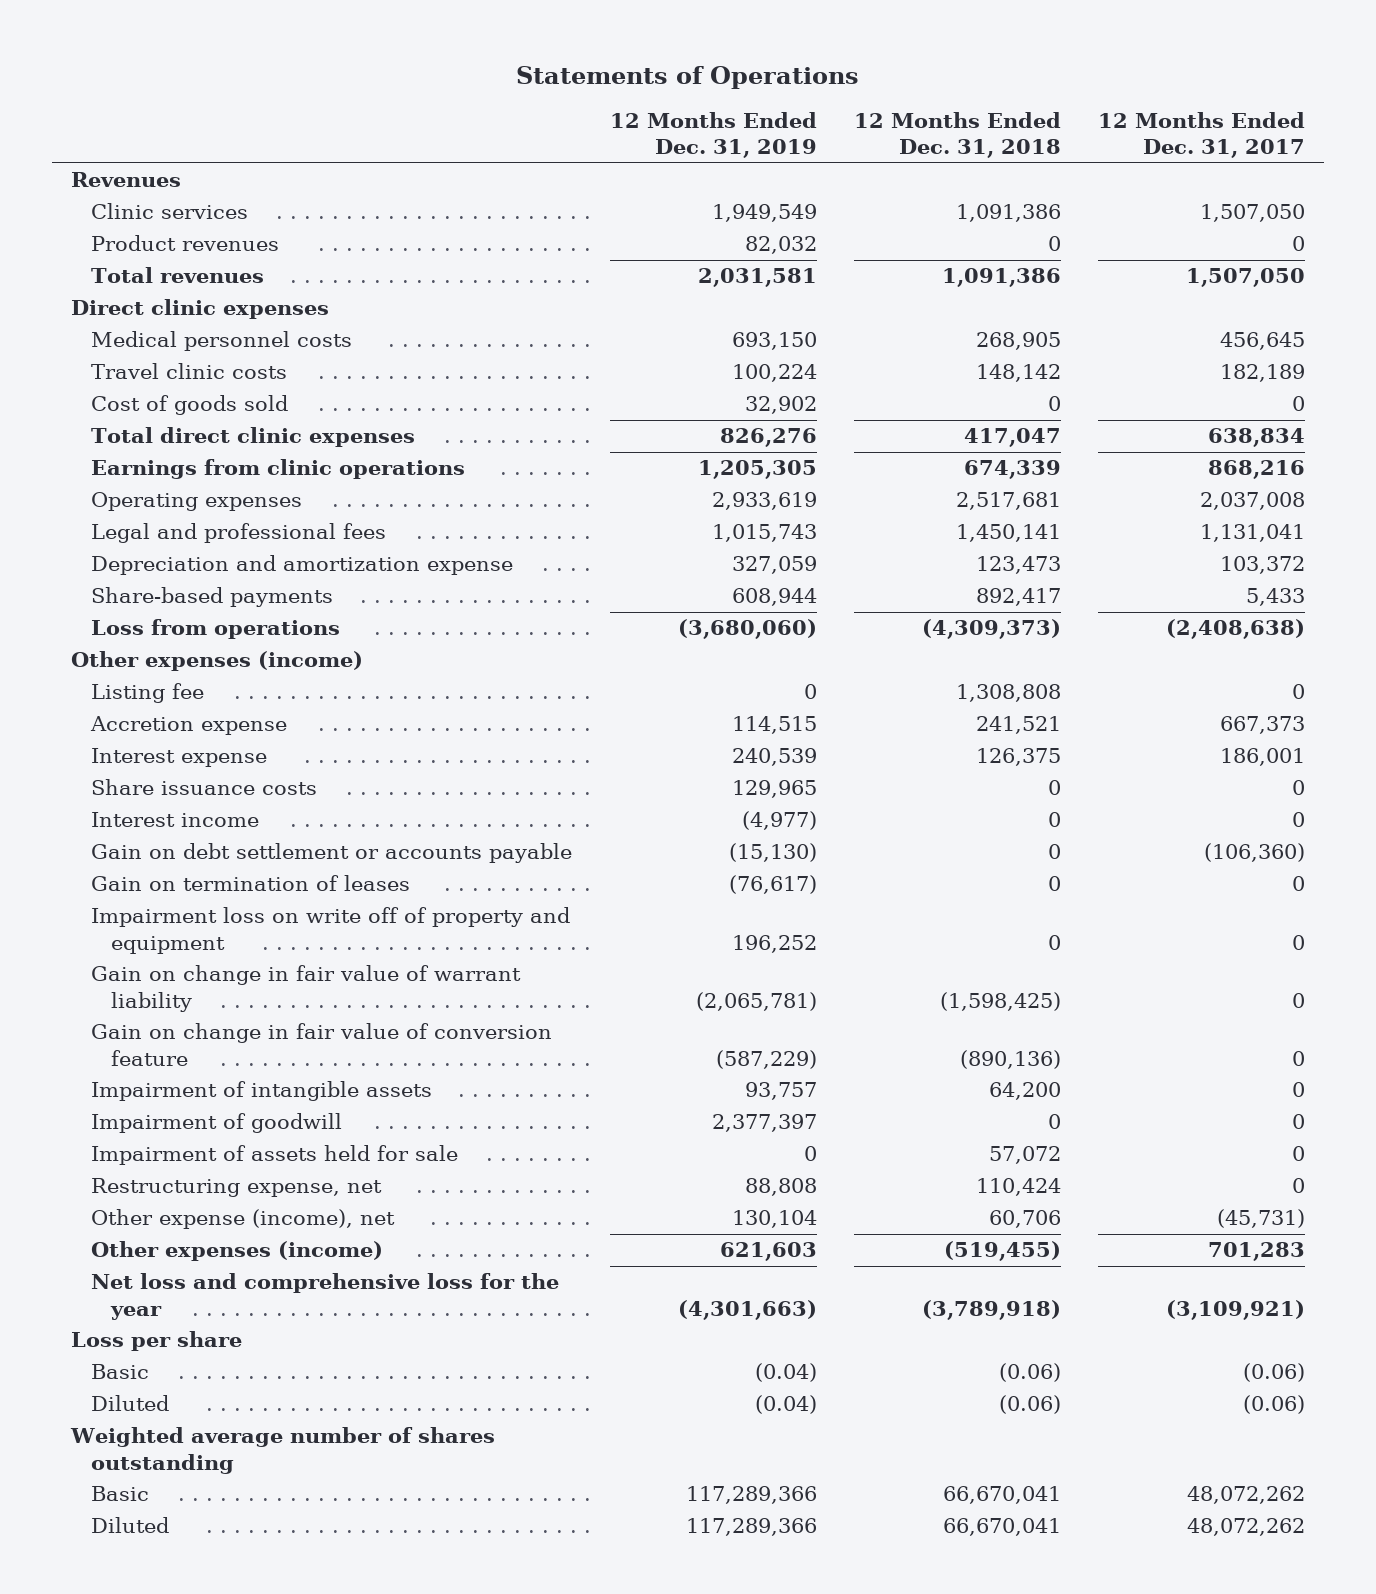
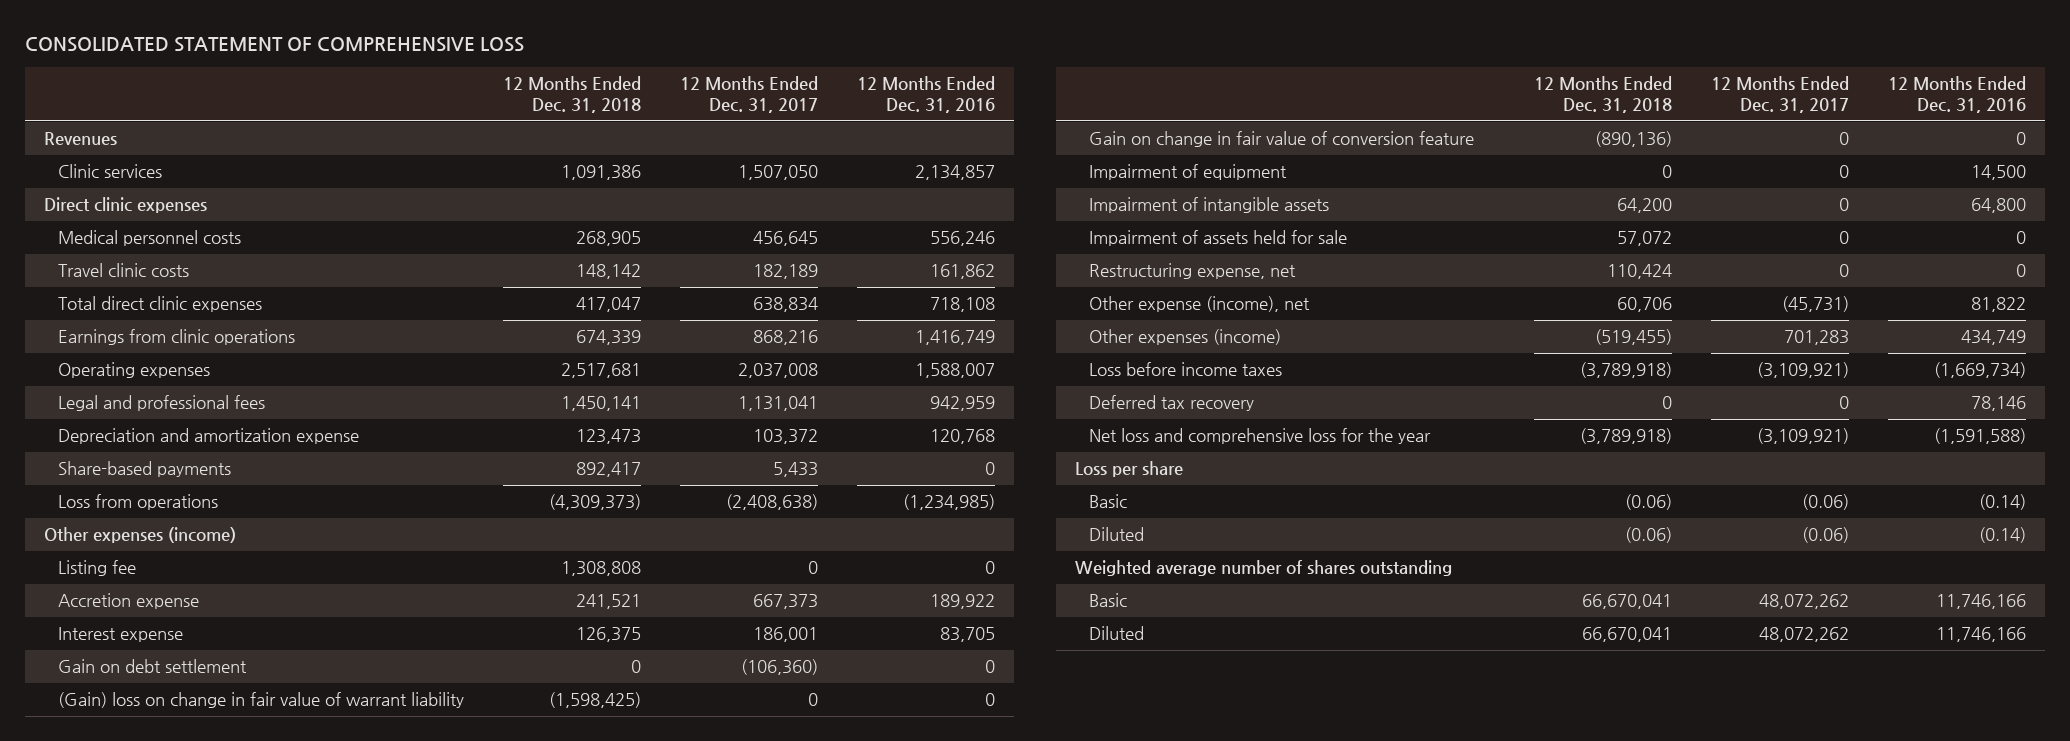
- Statements of Operations
+ CONSOLIDATED STATEMENT OF COMPREHENSIVE LOSS
- | 12 Months Ended Dec. 31, 2019 | 12 Months Ended Dec. 31, 2018 | 12 Months Ended Dec. 31, 2017
+ | 12 Months Ended Dec. 31, 2018 | 12 Months Ended Dec. 31, 2017 | 12 Months Ended Dec. 31, 2016
- Product revenues | 82,032 | 0 | 0
- Total revenues | 2,031,581 | 1,091,386 | 1,507,050
- Cost of goods sold | 32,902 | 0 | 0
- Share issuance costs | 129,965 | 0 | 0
- Interest income | (4,977) | 0 | 0
- Gain on debt settlement or accounts payable | (15,130) | 0 | (106,360)
- Gain on termination of leases | (76,617) | 0 | 0
- Impairment loss on write off of property and equipment | 196,252 | 0 | 0
- Gain on change in fair value of warrant liability | (2,065,781) | (1,598,425) | 0
+ Gain on debt settlement | 0 | (106,360) | 0
+ (Gain) loss on change in fair value of warrant liability | (1,598,425) | 0 | 0
+ Impairment of equipment | 0 | 0 | 14,500
- Impairment of goodwill | 2,377,397 | 0 | 0
+ Loss before income taxes | (3,789,918) | (3,109,921) | (1,669,734)
+ Deferred tax recovery | 0 | 0 | 78,146

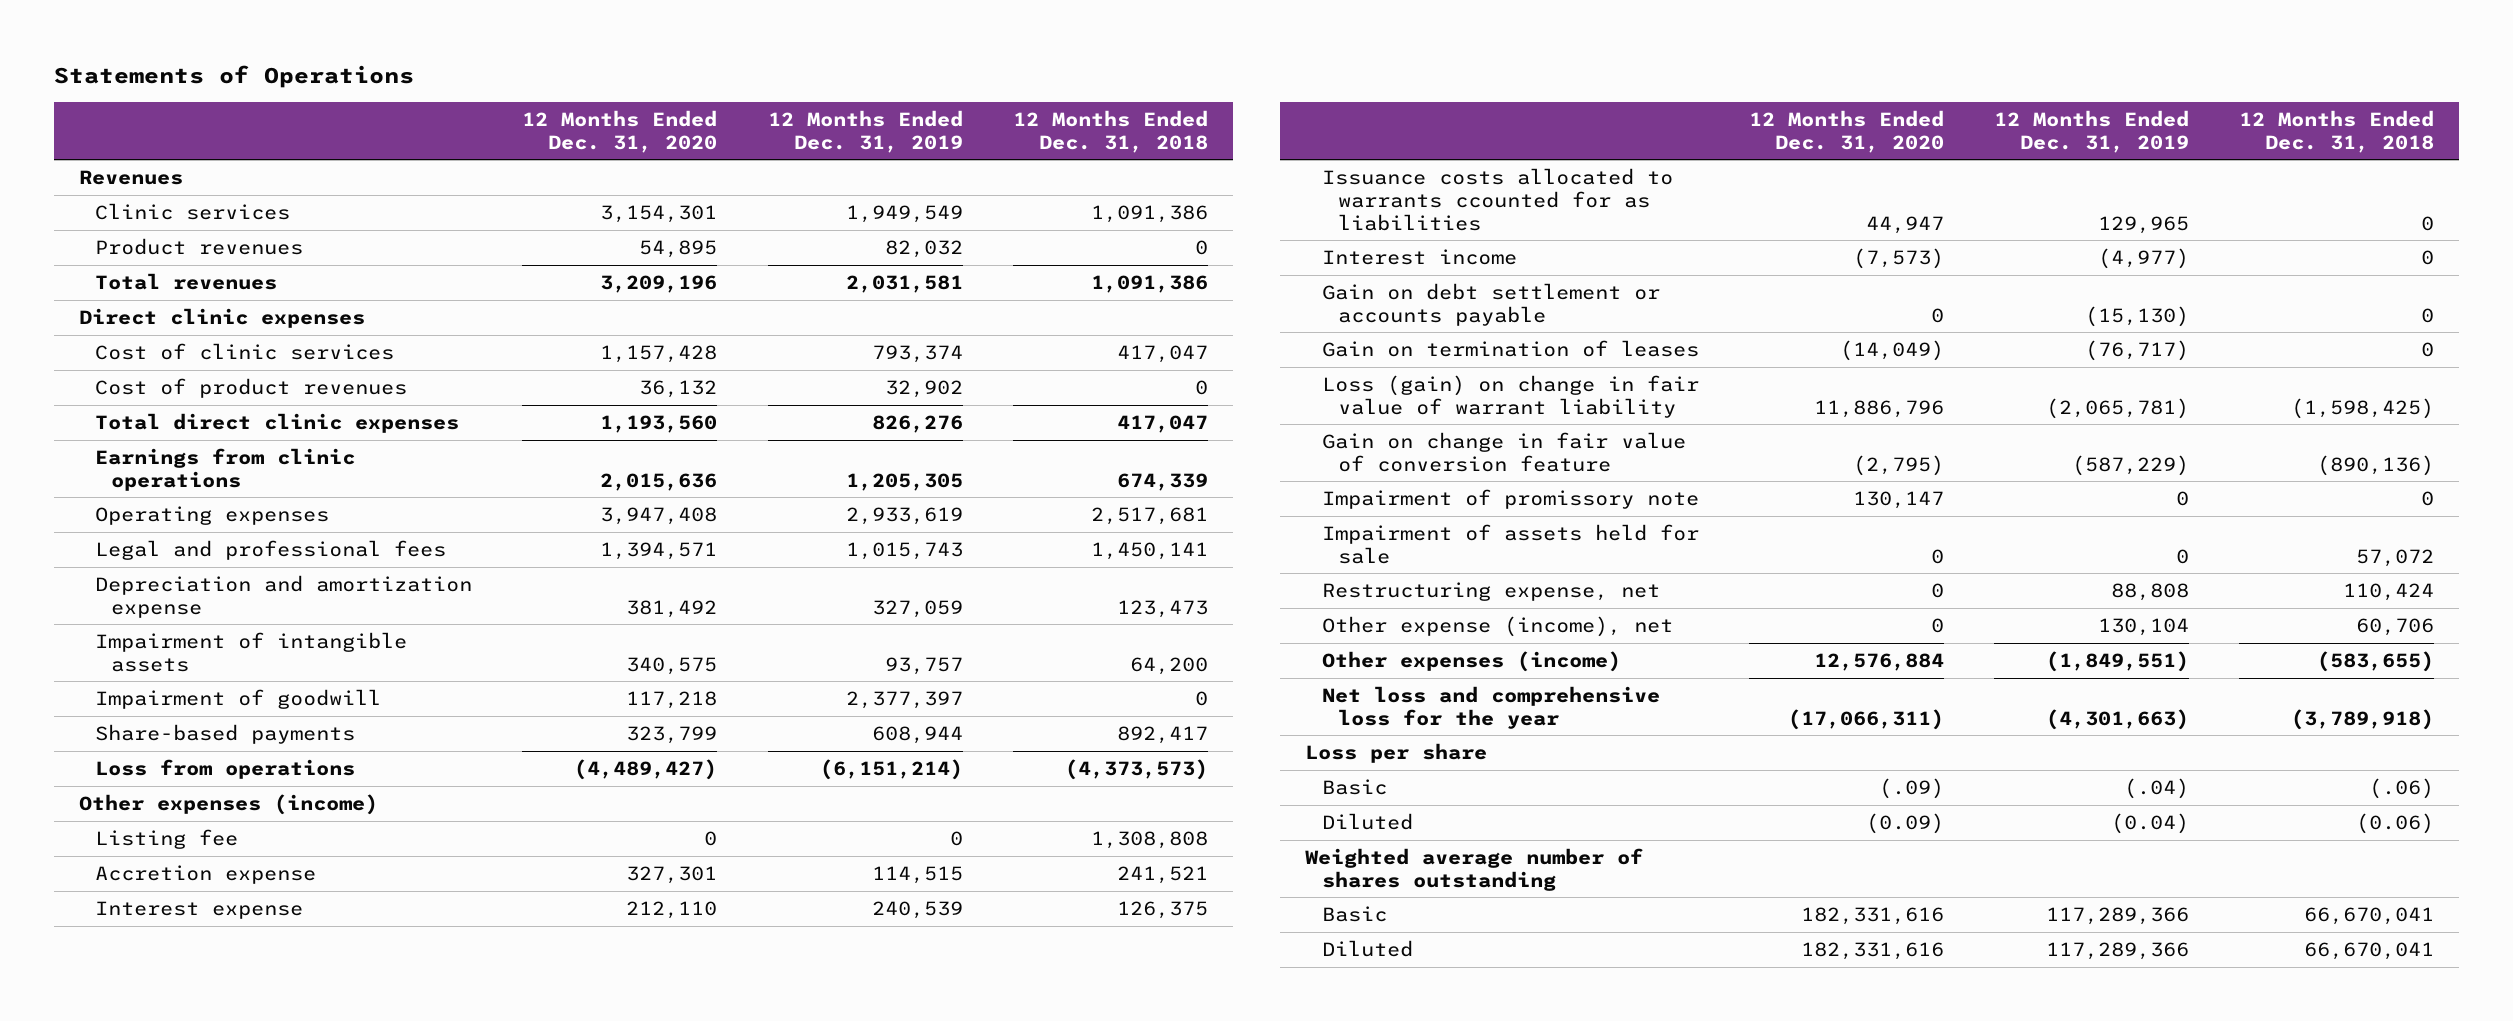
- CONSOLIDATED STATEMENT OF COMPREHENSIVE LOSS
+ Statements of Operations
- | 12 Months Ended Dec. 31, 2018 | 12 Months Ended Dec. 31, 2017 | 12 Months Ended Dec. 31, 2016
+ | 12 Months Ended Dec. 31, 2020 | 12 Months Ended Dec. 31, 2019 | 12 Months Ended Dec. 31, 2018
+ Product revenues | 54,895 | 82,032 | 0
+ Total revenues | 3,209,196 | 2,031,581 | 1,091,386
- Medical personnel costs | 268,905 | 456,645 | 556,246
- Travel clinic costs | 148,142 | 182,189 | 161,862
+ Cost of clinic services | 1,157,428 | 793,374 | 417,047
+ Cost of product revenues | 36,132 | 32,902 | 0
moved up: Impairment of intangible assets | 340,575 | 93,757 | 64,200
+ Impairment of goodwill | 117,218 | 2,377,397 | 0
- Loss from operations | (4,309,373) | (2,408,638) | (1,234,985)
+ Loss from operations | (4,489,427) | (6,151,214) | (4,373,573)
- Gain on debt settlement | 0 | (106,360) | 0
- (Gain) loss on change in fair value of warrant liability | (1,598,425) | 0 | 0
+ Issuance costs allocated to warrants ccounted for as liabilities | 44,947 | 129,965 | 0
+ Interest income | (7,573) | (4,977) | 0
+ Gain on debt settlement or accounts payable | 0 | (15,130) | 0
+ Gain on termination of leases | (14,049) | (76,717) | 0
+ Loss (gain) on change in fair value of warrant liability | 11,886,796 | (2,065,781) | (1,598,425)
- Impairment of equipment | 0 | 0 | 14,500
+ Impairment of promissory note | 130,147 | 0 | 0
- Other expenses (income) | (519,455) | 701,283 | 434,749
- Loss before income taxes | (3,789,918) | (3,109,921) | (1,669,734)
- Deferred tax recovery | 0 | 0 | 78,146
+ Other expenses (income) | 12,576,884 | (1,849,551) | (583,655)
- Basic | (0.06) | (0.06) | (0.14)
+ Basic | (.09) | (.04) | (.06)

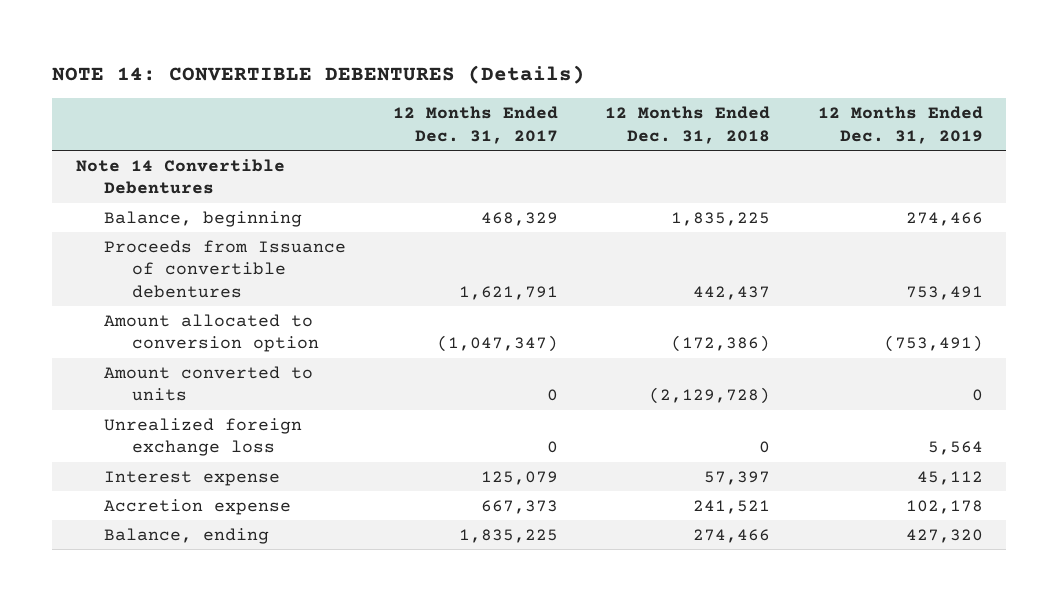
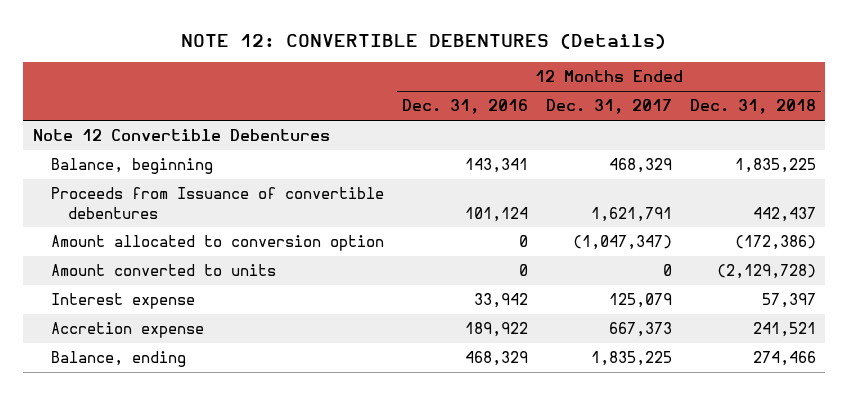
- NOTE 14: CONVERTIBLE DEBENTURES (Details)
+ NOTE 12: CONVERTIBLE DEBENTURES (Details)
- | 12 Months Ended Dec. 31, 2017 | 12 Months Ended Dec. 31, 2018 | 12 Months Ended Dec. 31, 2019
+ | 12 Months Ended Dec. 31, 2016 | 12 Months Ended Dec. 31, 2017 | 12 Months Ended Dec. 31, 2018
- Note 14 Convertible Debentures
+ Note 12 Convertible Debentures
- Unrealized foreign exchange loss | 0 | 0 | 5,564

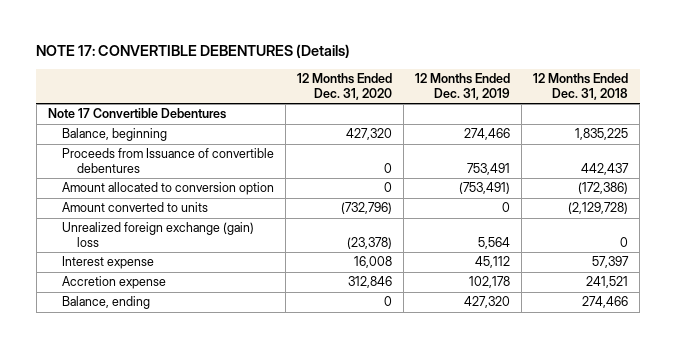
- NOTE 12: CONVERTIBLE DEBENTURES (Details)
+ NOTE 17: CONVERTIBLE DEBENTURES (Details)
- | 12 Months Ended Dec. 31, 2016 | 12 Months Ended Dec. 31, 2017 | 12 Months Ended Dec. 31, 2018
+ | 12 Months Ended Dec. 31, 2020 | 12 Months Ended Dec. 31, 2019 | 12 Months Ended Dec. 31, 2018
- Note 12 Convertible Debentures
+ Note 17 Convertible Debentures
+ Unrealized foreign exchange (gain) loss | (23,378) | 5,564 | 0

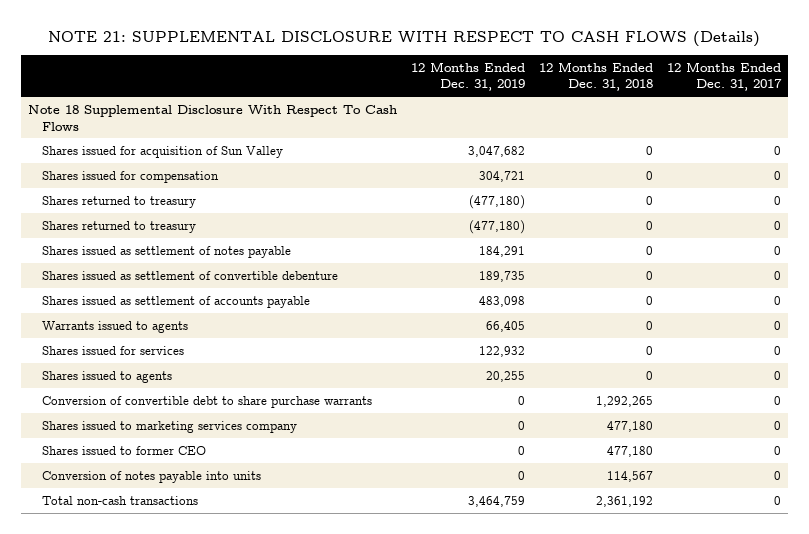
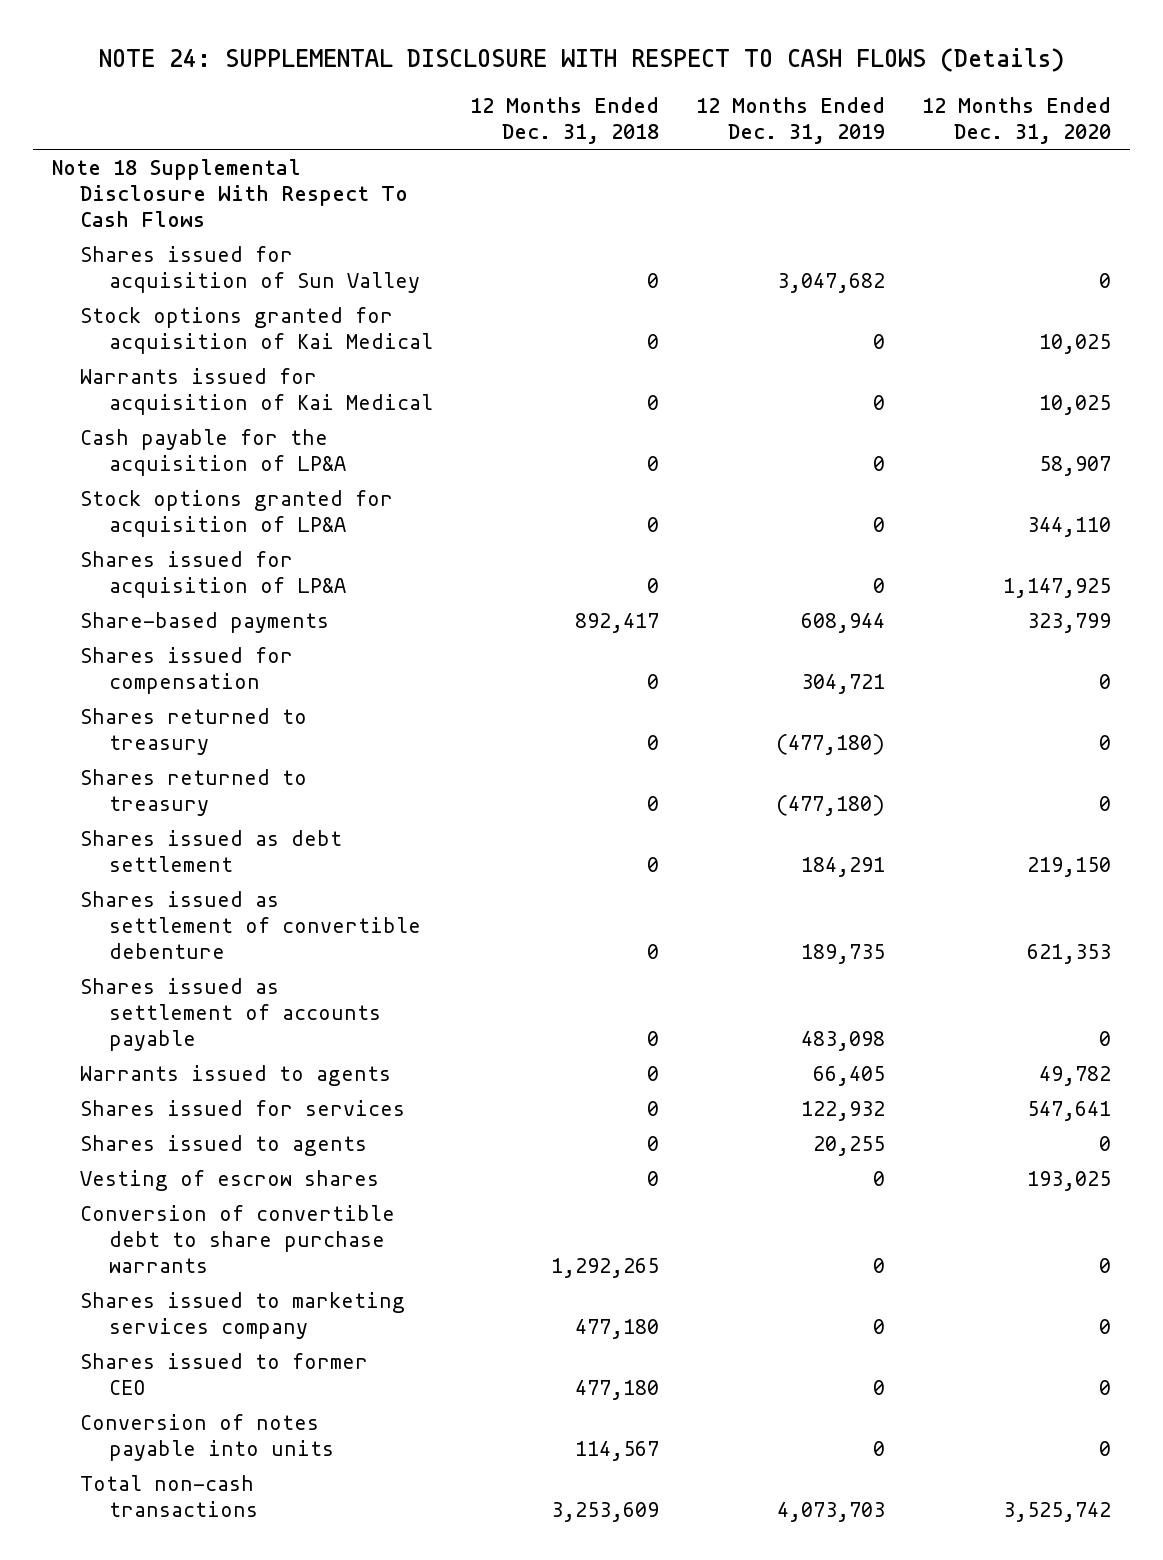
- NOTE 21: SUPPLEMENTAL DISCLOSURE WITH RESPECT TO CASH FLOWS (Details)
+ NOTE 24: SUPPLEMENTAL DISCLOSURE WITH RESPECT TO CASH FLOWS (Details)
- | 12 Months Ended Dec. 31, 2019 | 12 Months Ended Dec. 31, 2018 | 12 Months Ended Dec. 31, 2017
+ | 12 Months Ended Dec. 31, 2018 | 12 Months Ended Dec. 31, 2019 | 12 Months Ended Dec. 31, 2020
+ Stock options granted for acquisition of Kai Medical | 0 | 0 | 10,025
+ Warrants issued for acquisition of Kai Medical | 0 | 0 | 10,025
+ Cash payable for the acquisition of LP&A | 0 | 0 | 58,907
+ Stock options granted for acquisition of LP&A | 0 | 0 | 344,110
+ Shares issued for acquisition of LP&A | 0 | 0 | 1,147,925
+ Share-based payments | 892,417 | 608,944 | 323,799
- Shares issued as settlement of notes payable | 184,291 | 0 | 0
+ Shares issued as debt settlement | 0 | 184,291 | 219,150
+ Vesting of escrow shares | 0 | 0 | 193,025
- Total non-cash transactions | 3,464,759 | 2,361,192 | 0
+ Total non-cash transactions | 3,253,609 | 4,073,703 | 3,525,742

